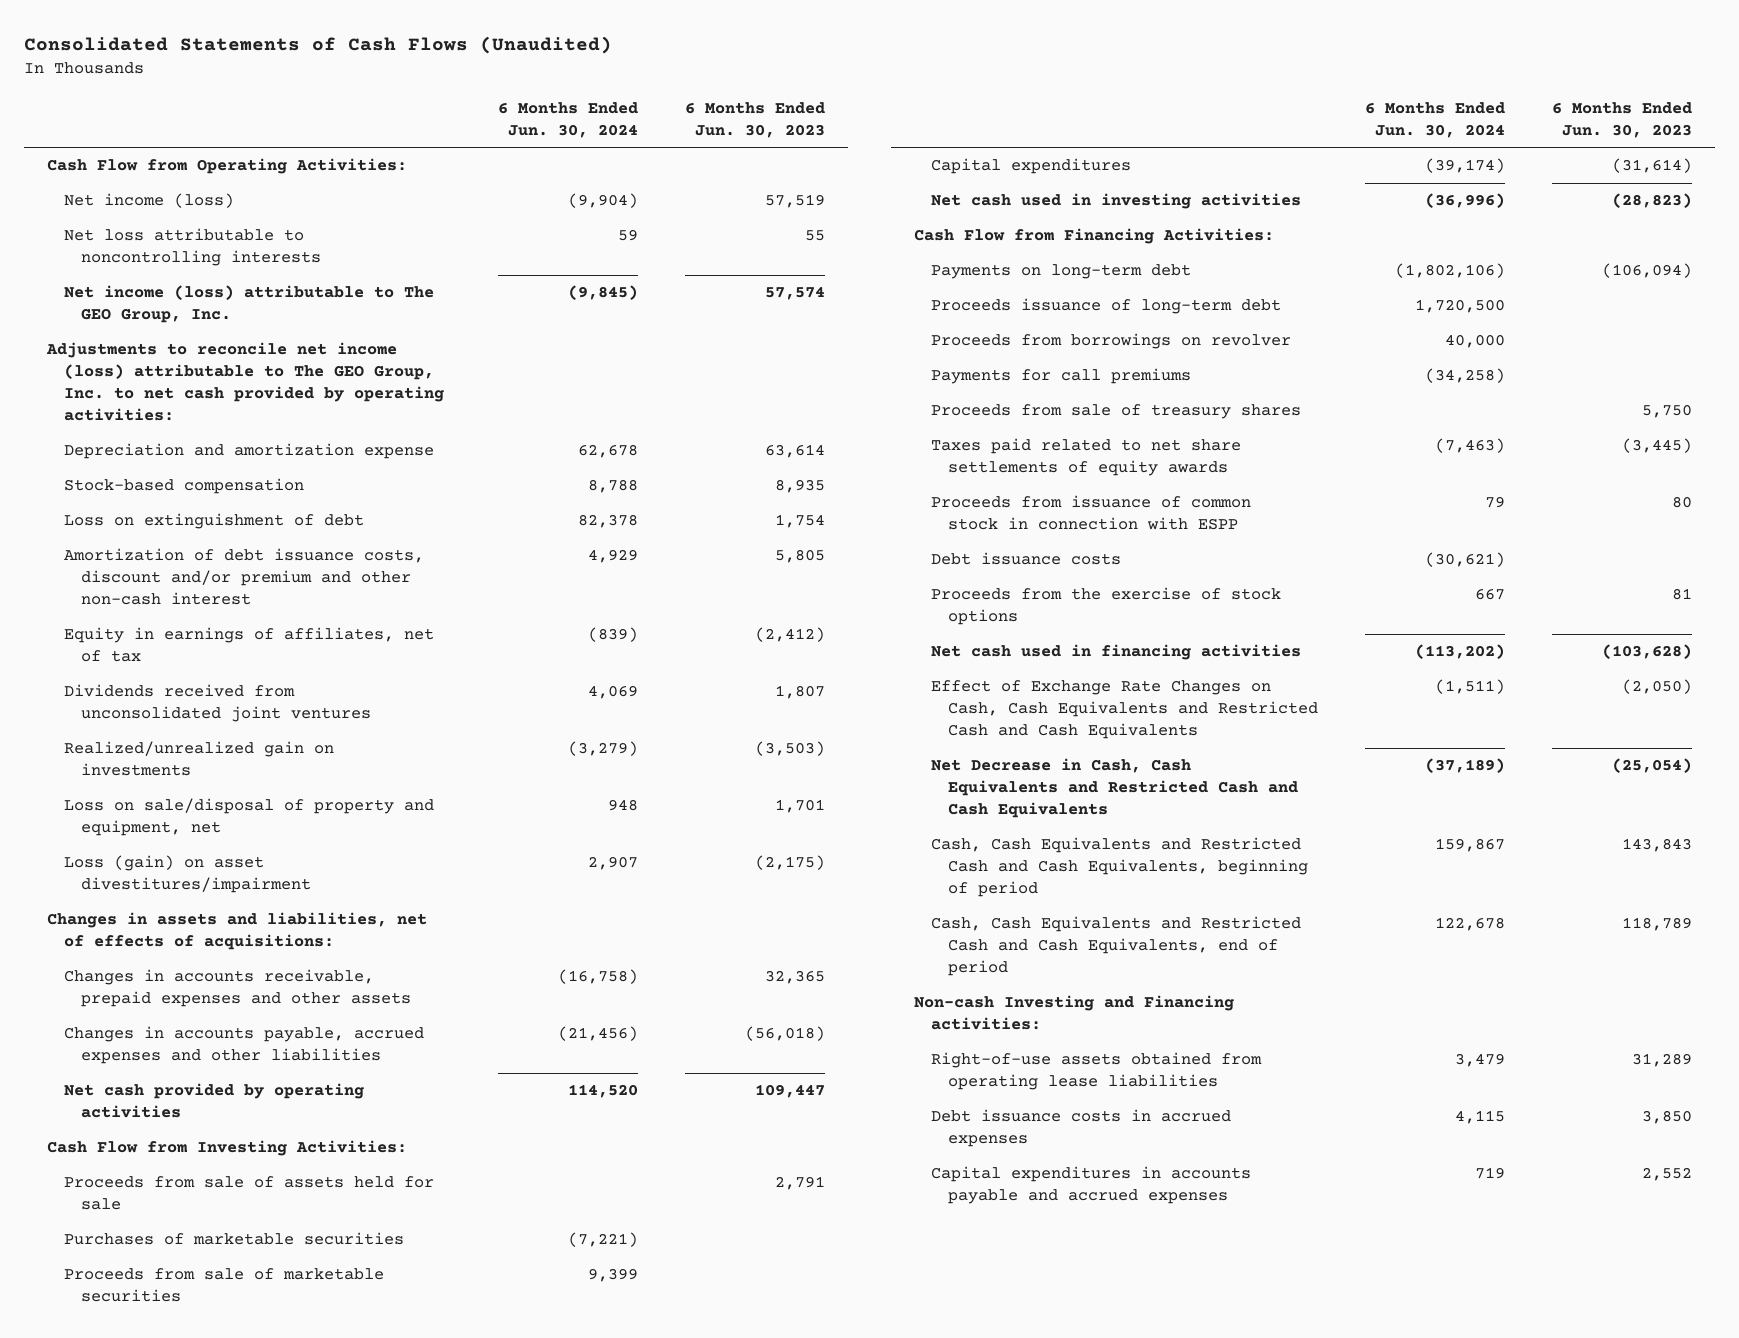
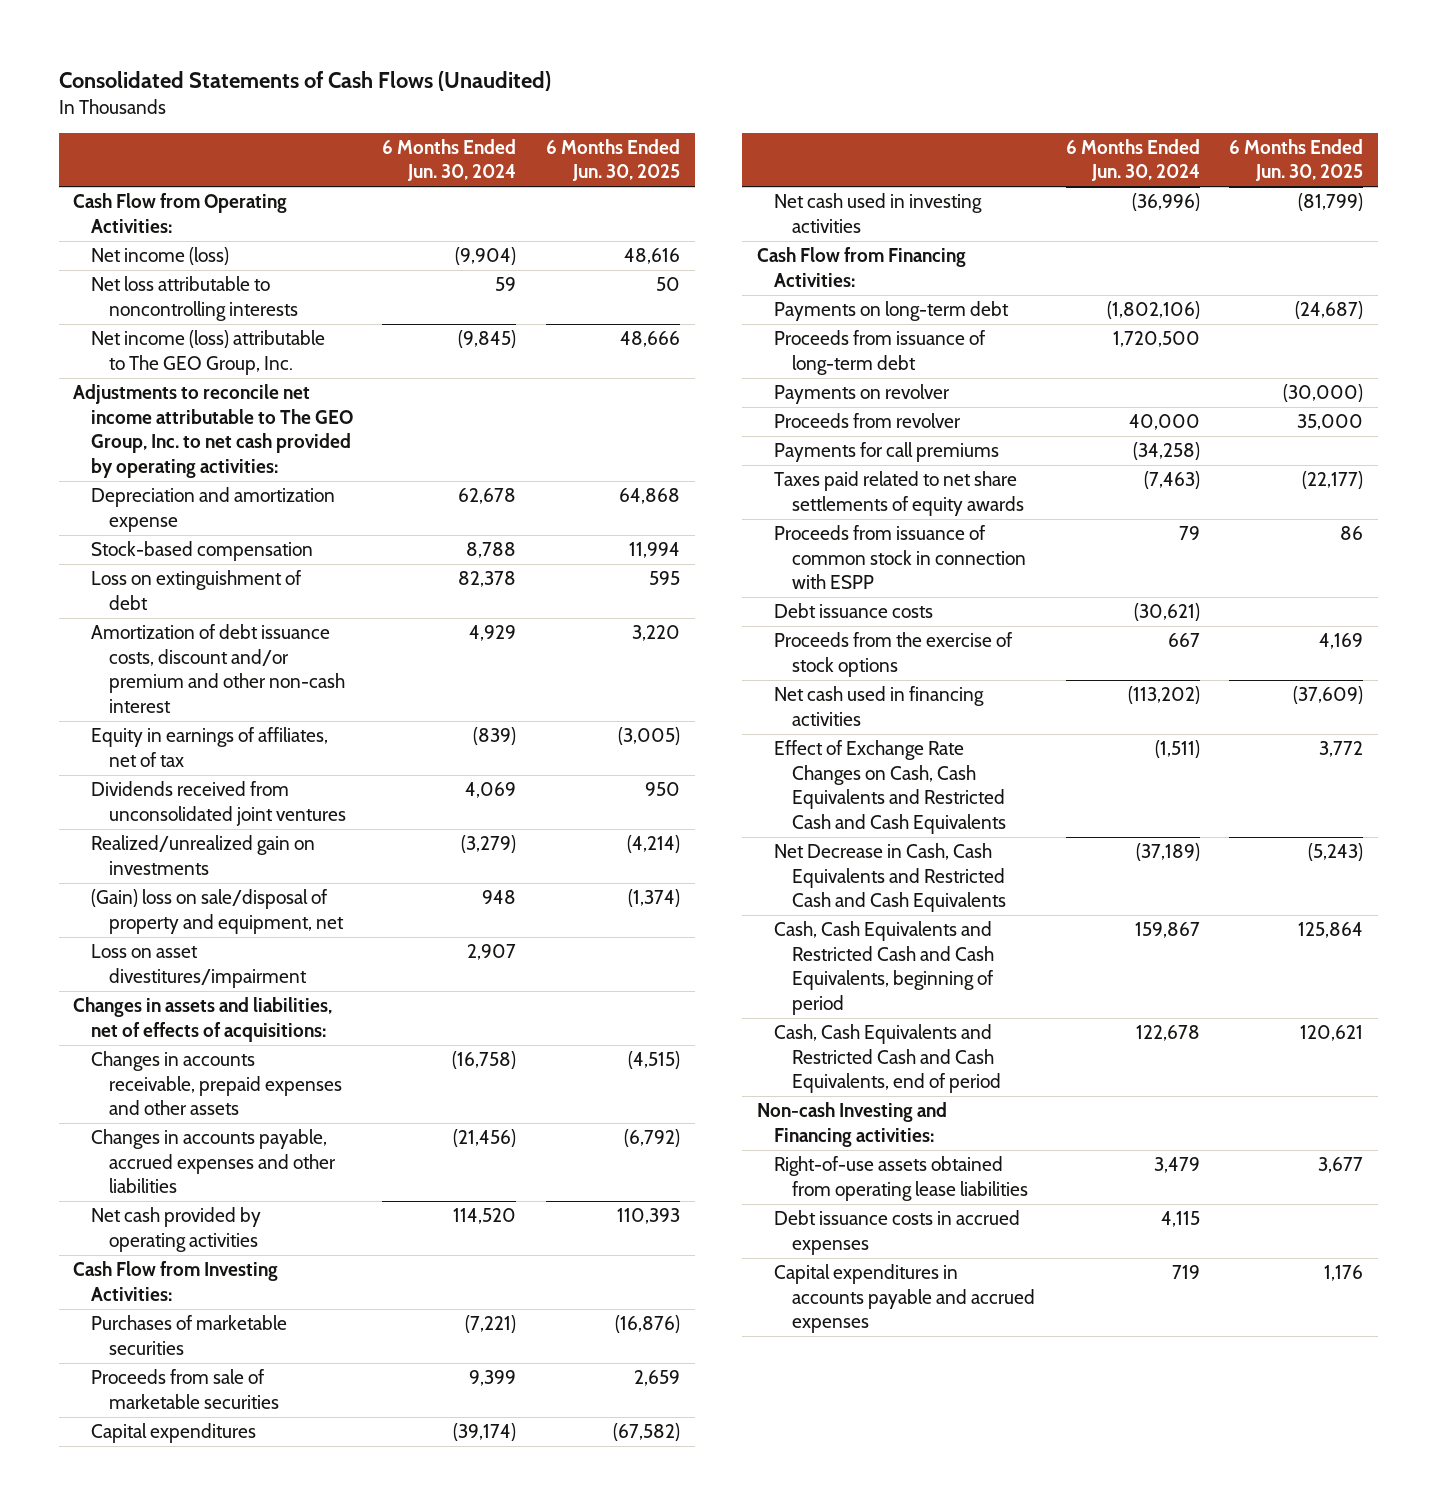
- | 6 Months Ended Jun. 30, 2024 | 6 Months Ended Jun. 30, 2023
+ | 6 Months Ended Jun. 30, 2024 | 6 Months Ended Jun. 30, 2025
- Adjustments to reconcile net income (loss) attributable to The GEO Group, Inc. to net cash provided by operating activities:
+ Adjustments to reconcile net income attributable to The GEO Group, Inc. to net cash provided by operating activities:
- Loss on sale/disposal of property and equipment, net | 948 | 1,701
- Loss (gain) on asset divestitures/impairment | 2,907 | (2,175)
+ (Gain) loss on sale/disposal of property and equipment, net | 948 | (1,374)
+ Loss on asset divestitures/impairment | 2,907 |
- Proceeds from sale of assets held for sale | | 2,791
- Proceeds issuance of long-term debt | 1,720,500 |
- Proceeds from borrowings on revolver | 40,000 |
+ Proceeds from issuance of long-term debt | 1,720,500 |
+ Payments on revolver | | (30,000)
+ Proceeds from revolver | 40,000 | 35,000
- Proceeds from sale of treasury shares | | 5,750

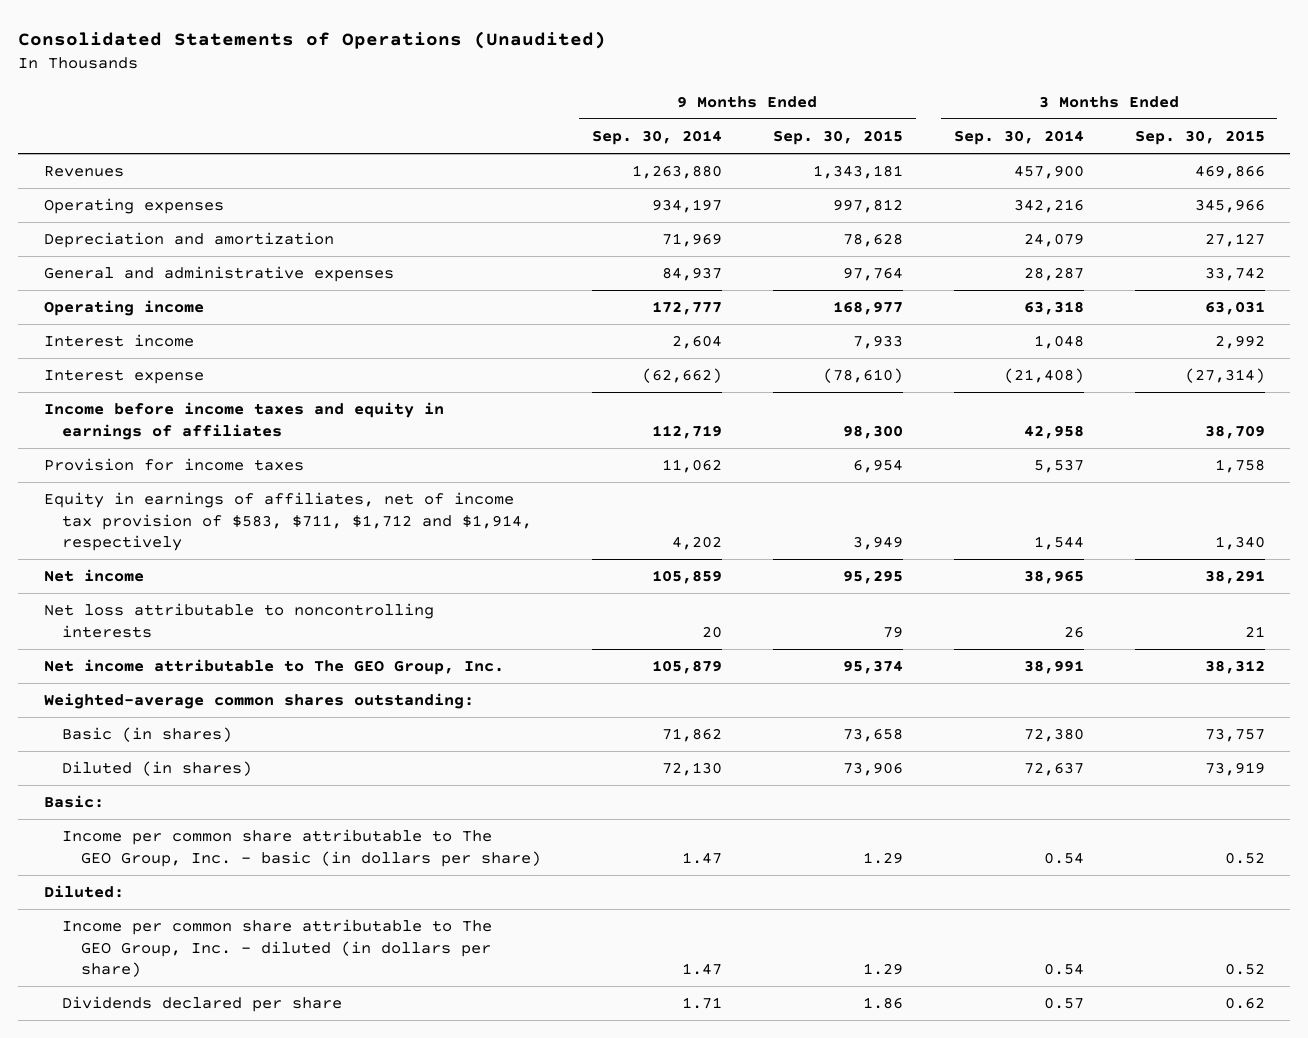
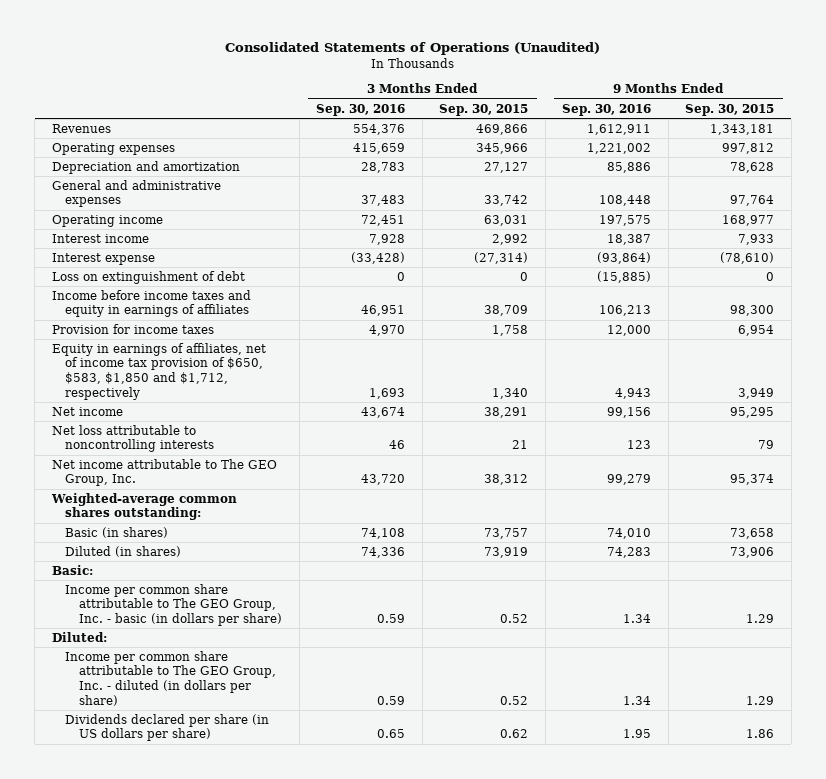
- | 9 Months Ended Sep. 30, 2014 | 9 Months Ended Sep. 30, 2015 | 3 Months Ended Sep. 30, 2014 | 3 Months Ended Sep. 30, 2015
+ | 3 Months Ended Sep. 30, 2016 | 3 Months Ended Sep. 30, 2015 | 9 Months Ended Sep. 30, 2016 | 9 Months Ended Sep. 30, 2015
+ Loss on extinguishment of debt | 0 | 0 | (15,885) | 0
- Equity in earnings of affiliates, net of income tax provision of $583, $711, $1,712 and $1,914, respectively | 4,202 | 3,949 | 1,544 | 1,340
+ Equity in earnings of affiliates, net of income tax provision of $650, $583, $1,850 and $1,712, respectively | 1,693 | 1,340 | 4,943 | 3,949
- Dividends declared per share | 1.71 | 1.86 | 0.57 | 0.62
+ Dividends declared per share (in US dollars per share) | 0.65 | 0.62 | 1.95 | 1.86

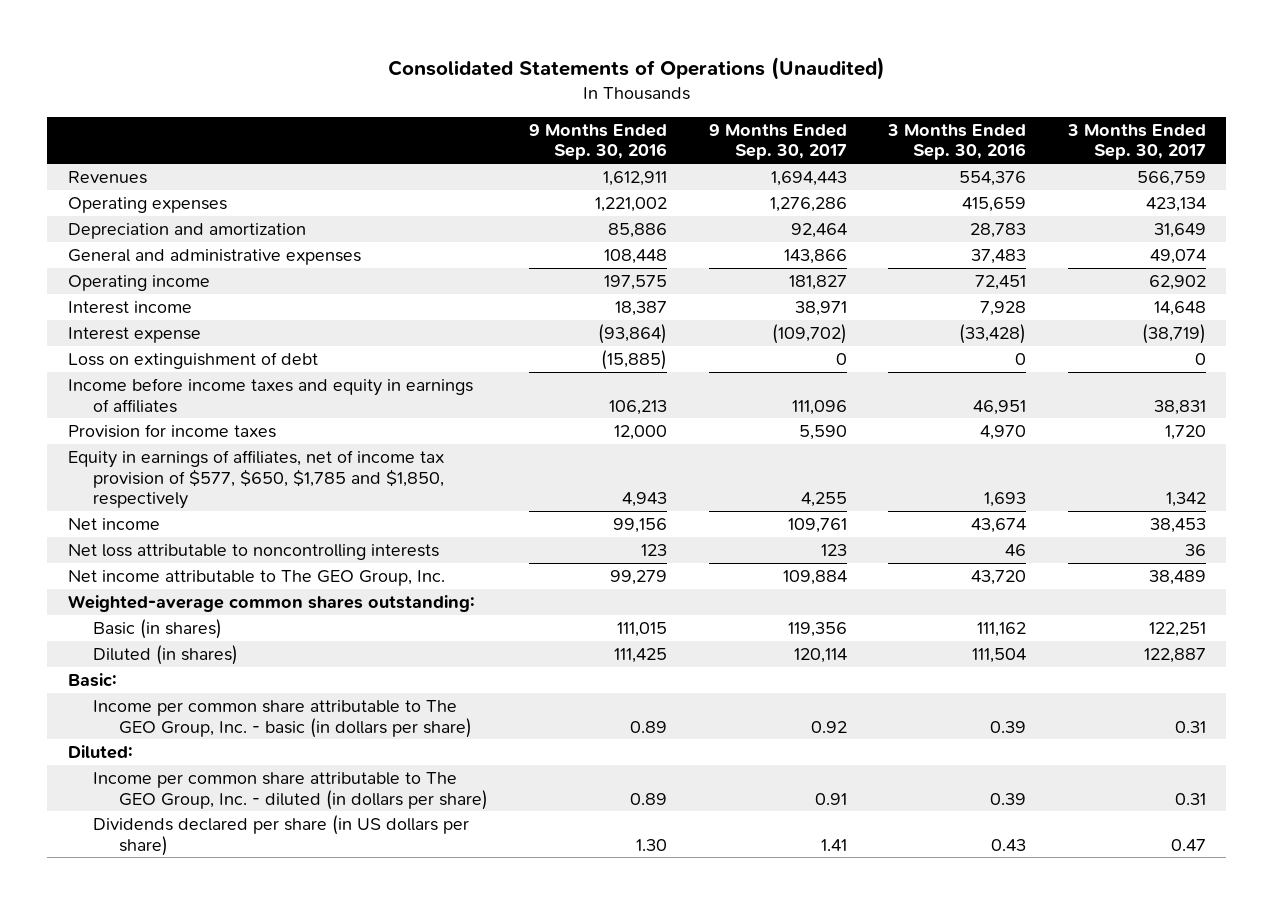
- | 3 Months Ended Sep. 30, 2016 | 3 Months Ended Sep. 30, 2015 | 9 Months Ended Sep. 30, 2016 | 9 Months Ended Sep. 30, 2015
+ | 9 Months Ended Sep. 30, 2016 | 9 Months Ended Sep. 30, 2017 | 3 Months Ended Sep. 30, 2016 | 3 Months Ended Sep. 30, 2017
- Equity in earnings of affiliates, net of income tax provision of $650, $583, $1,850 and $1,712, respectively | 1,693 | 1,340 | 4,943 | 3,949
+ Equity in earnings of affiliates, net of income tax provision of $577, $650, $1,785 and $1,850, respectively | 4,943 | 4,255 | 1,693 | 1,342
- Basic (in shares) | 74,108 | 73,757 | 74,010 | 73,658
- Diluted (in shares) | 74,336 | 73,919 | 74,283 | 73,906
+ Basic (in shares) | 111,015 | 119,356 | 111,162 | 122,251
+ Diluted (in shares) | 111,425 | 120,114 | 111,504 | 122,887
- Income per common share attributable to The GEO Group, Inc. - basic (in dollars per share) | 0.59 | 0.52 | 1.34 | 1.29
+ Income per common share attributable to The GEO Group, Inc. - basic (in dollars per share) | 0.89 | 0.92 | 0.39 | 0.31
- Income per common share attributable to The GEO Group, Inc. - diluted (in dollars per share) | 0.59 | 0.52 | 1.34 | 1.29
- Dividends declared per share (in US dollars per share) | 0.65 | 0.62 | 1.95 | 1.86
+ Income per common share attributable to The GEO Group, Inc. - diluted (in dollars per share) | 0.89 | 0.91 | 0.39 | 0.31
+ Dividends declared per share (in US dollars per share) | 1.30 | 1.41 | 0.43 | 0.47

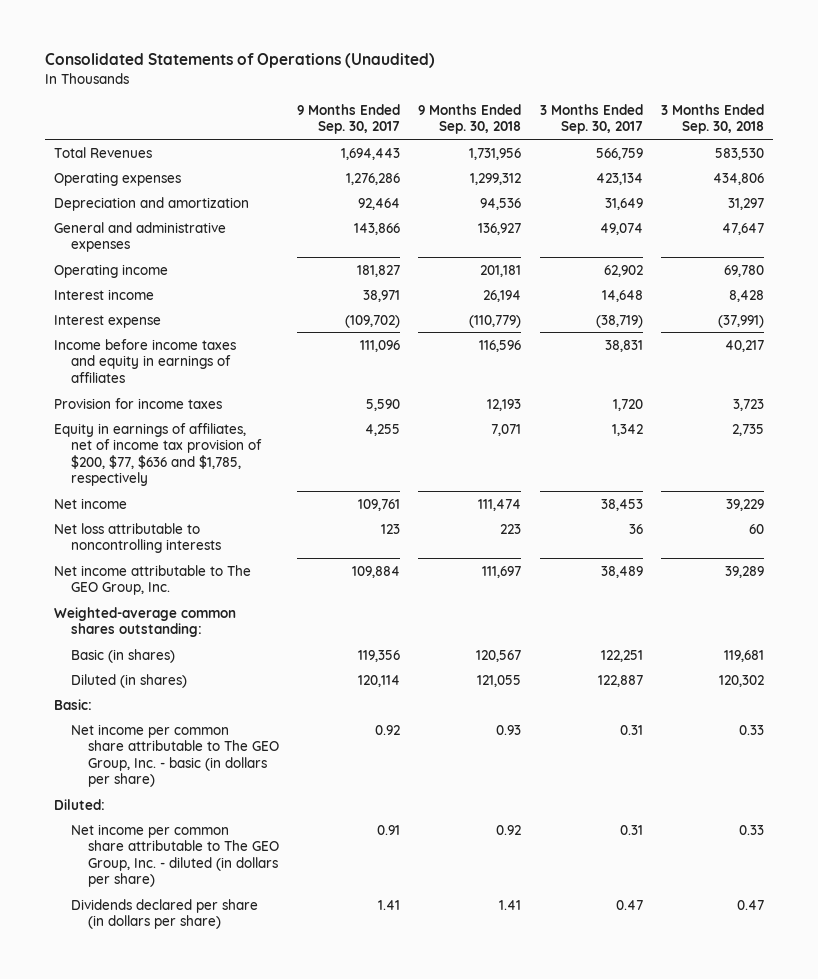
- | 9 Months Ended Sep. 30, 2016 | 9 Months Ended Sep. 30, 2017 | 3 Months Ended Sep. 30, 2016 | 3 Months Ended Sep. 30, 2017
+ | 9 Months Ended Sep. 30, 2017 | 9 Months Ended Sep. 30, 2018 | 3 Months Ended Sep. 30, 2017 | 3 Months Ended Sep. 30, 2018
- Revenues | 1,612,911 | 1,694,443 | 554,376 | 566,759
+ Total Revenues | 1,694,443 | 1,731,956 | 566,759 | 583,530
- Loss on extinguishment of debt | (15,885) | 0 | 0 | 0
- Equity in earnings of affiliates, net of income tax provision of $577, $650, $1,785 and $1,850, respectively | 4,943 | 4,255 | 1,693 | 1,342
+ Equity in earnings of affiliates, net of income tax provision of $200, $77, $636 and $1,785, respectively | 4,255 | 7,071 | 1,342 | 2,735
- Income per common share attributable to The GEO Group, Inc. - basic (in dollars per share) | 0.89 | 0.92 | 0.39 | 0.31
+ Net income per common share attributable to The GEO Group, Inc. - basic (in dollars per share) | 0.92 | 0.93 | 0.31 | 0.33
- Income per common share attributable to The GEO Group, Inc. - diluted (in dollars per share) | 0.89 | 0.91 | 0.39 | 0.31
- Dividends declared per share (in US dollars per share) | 1.30 | 1.41 | 0.43 | 0.47
+ Net income per common share attributable to The GEO Group, Inc. - diluted (in dollars per share) | 0.91 | 0.92 | 0.31 | 0.33
+ Dividends declared per share (in dollars per share) | 1.41 | 1.41 | 0.47 | 0.47

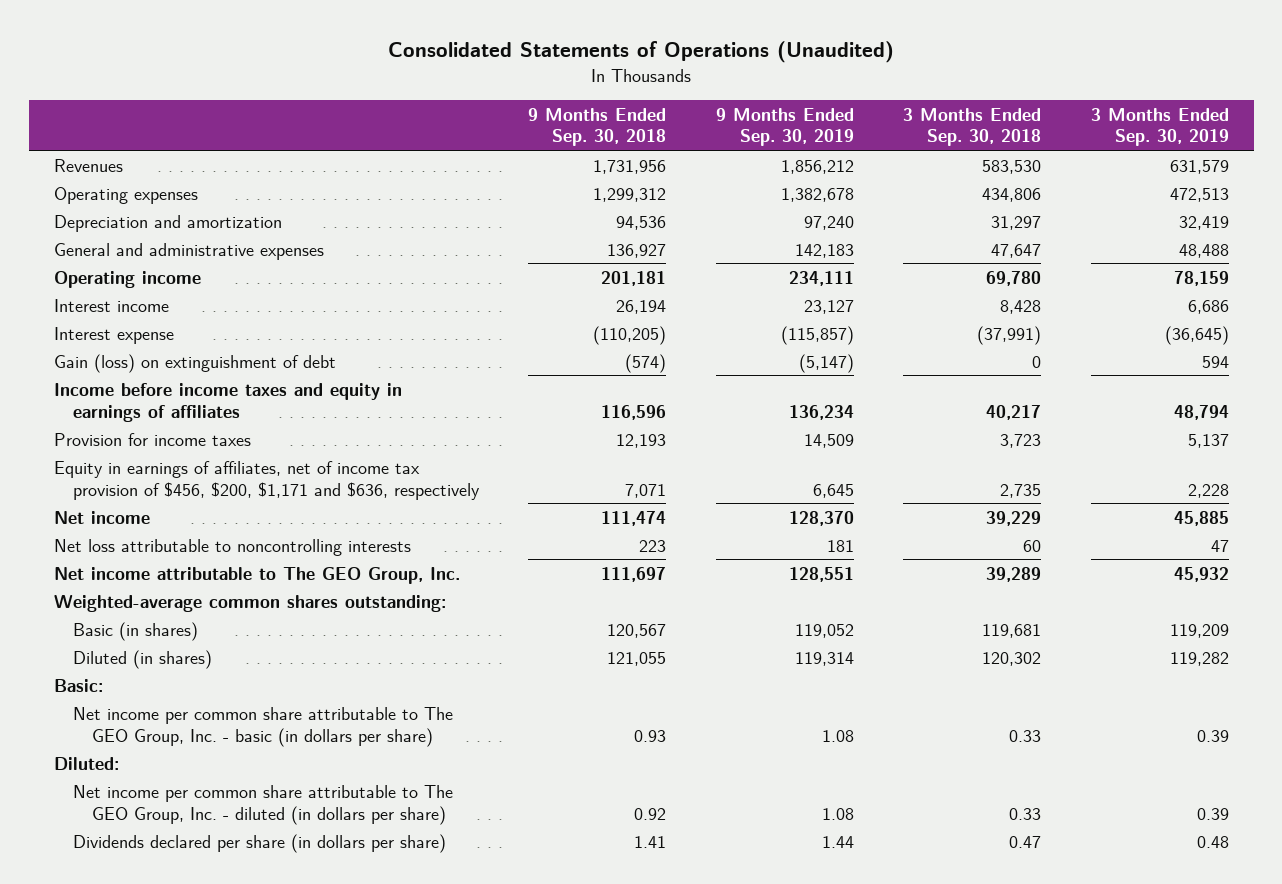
- | 9 Months Ended Sep. 30, 2017 | 9 Months Ended Sep. 30, 2018 | 3 Months Ended Sep. 30, 2017 | 3 Months Ended Sep. 30, 2018
+ | 9 Months Ended Sep. 30, 2018 | 9 Months Ended Sep. 30, 2019 | 3 Months Ended Sep. 30, 2018 | 3 Months Ended Sep. 30, 2019
- Total Revenues | 1,694,443 | 1,731,956 | 566,759 | 583,530
+ Revenues | 1,731,956 | 1,856,212 | 583,530 | 631,579
- Interest expense | (109,702) | (110,779) | (38,719) | (37,991)
+ Interest expense | (110,205) | (115,857) | (37,991) | (36,645)
+ Gain (loss) on extinguishment of debt | (574) | (5,147) | 0 | 594
- Equity in earnings of affiliates, net of income tax provision of $200, $77, $636 and $1,785, respectively | 4,255 | 7,071 | 1,342 | 2,735
+ Equity in earnings of affiliates, net of income tax provision of $456, $200, $1,171 and $636, respectively | 7,071 | 6,645 | 2,735 | 2,228

